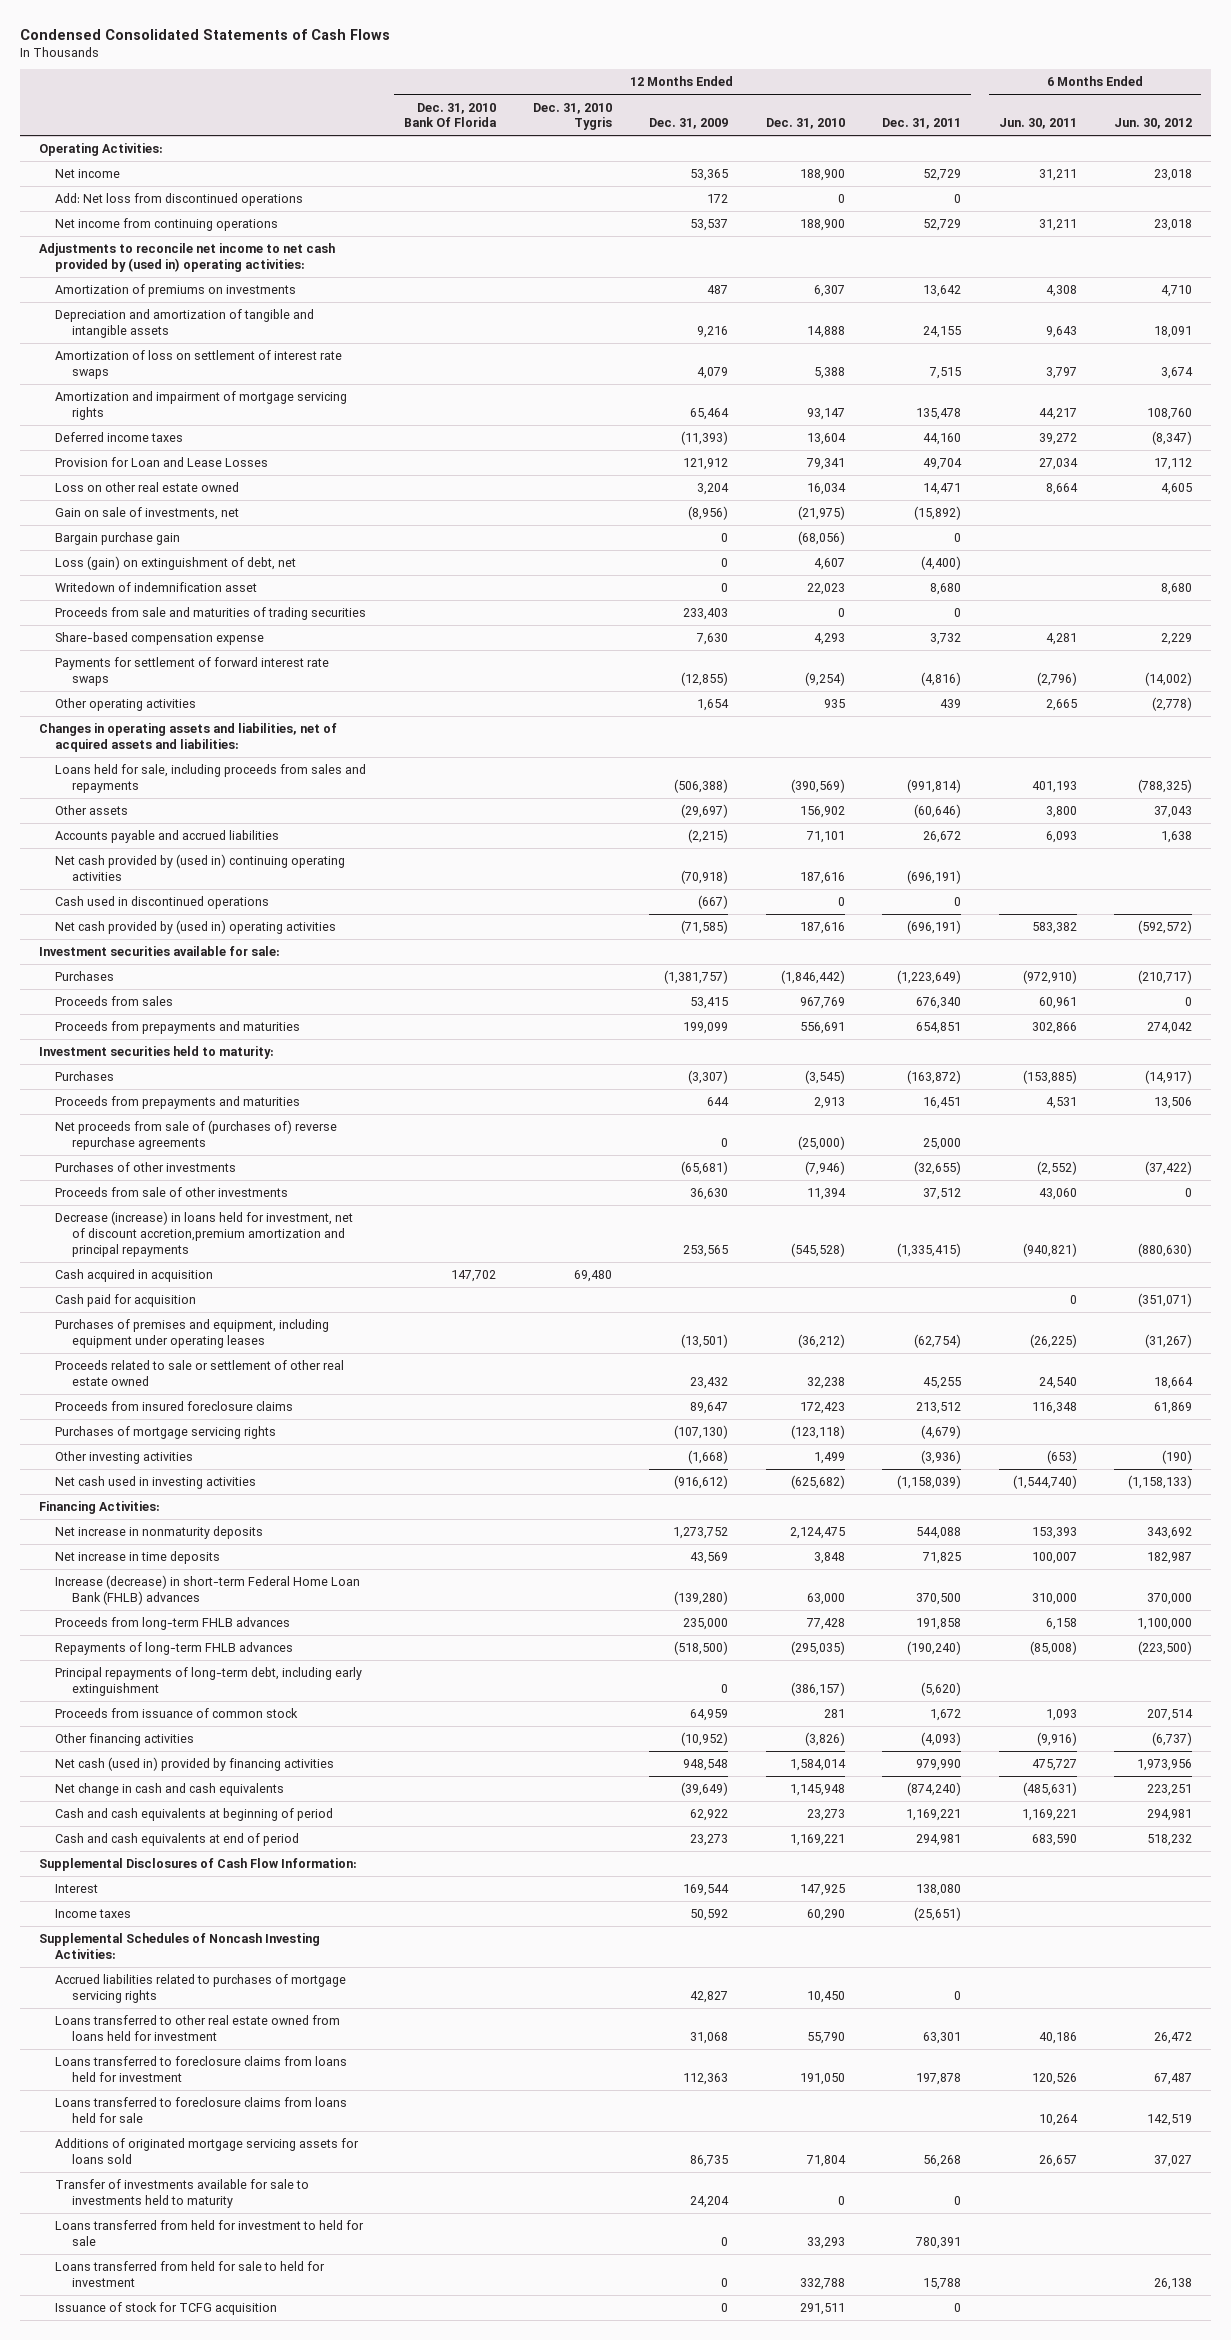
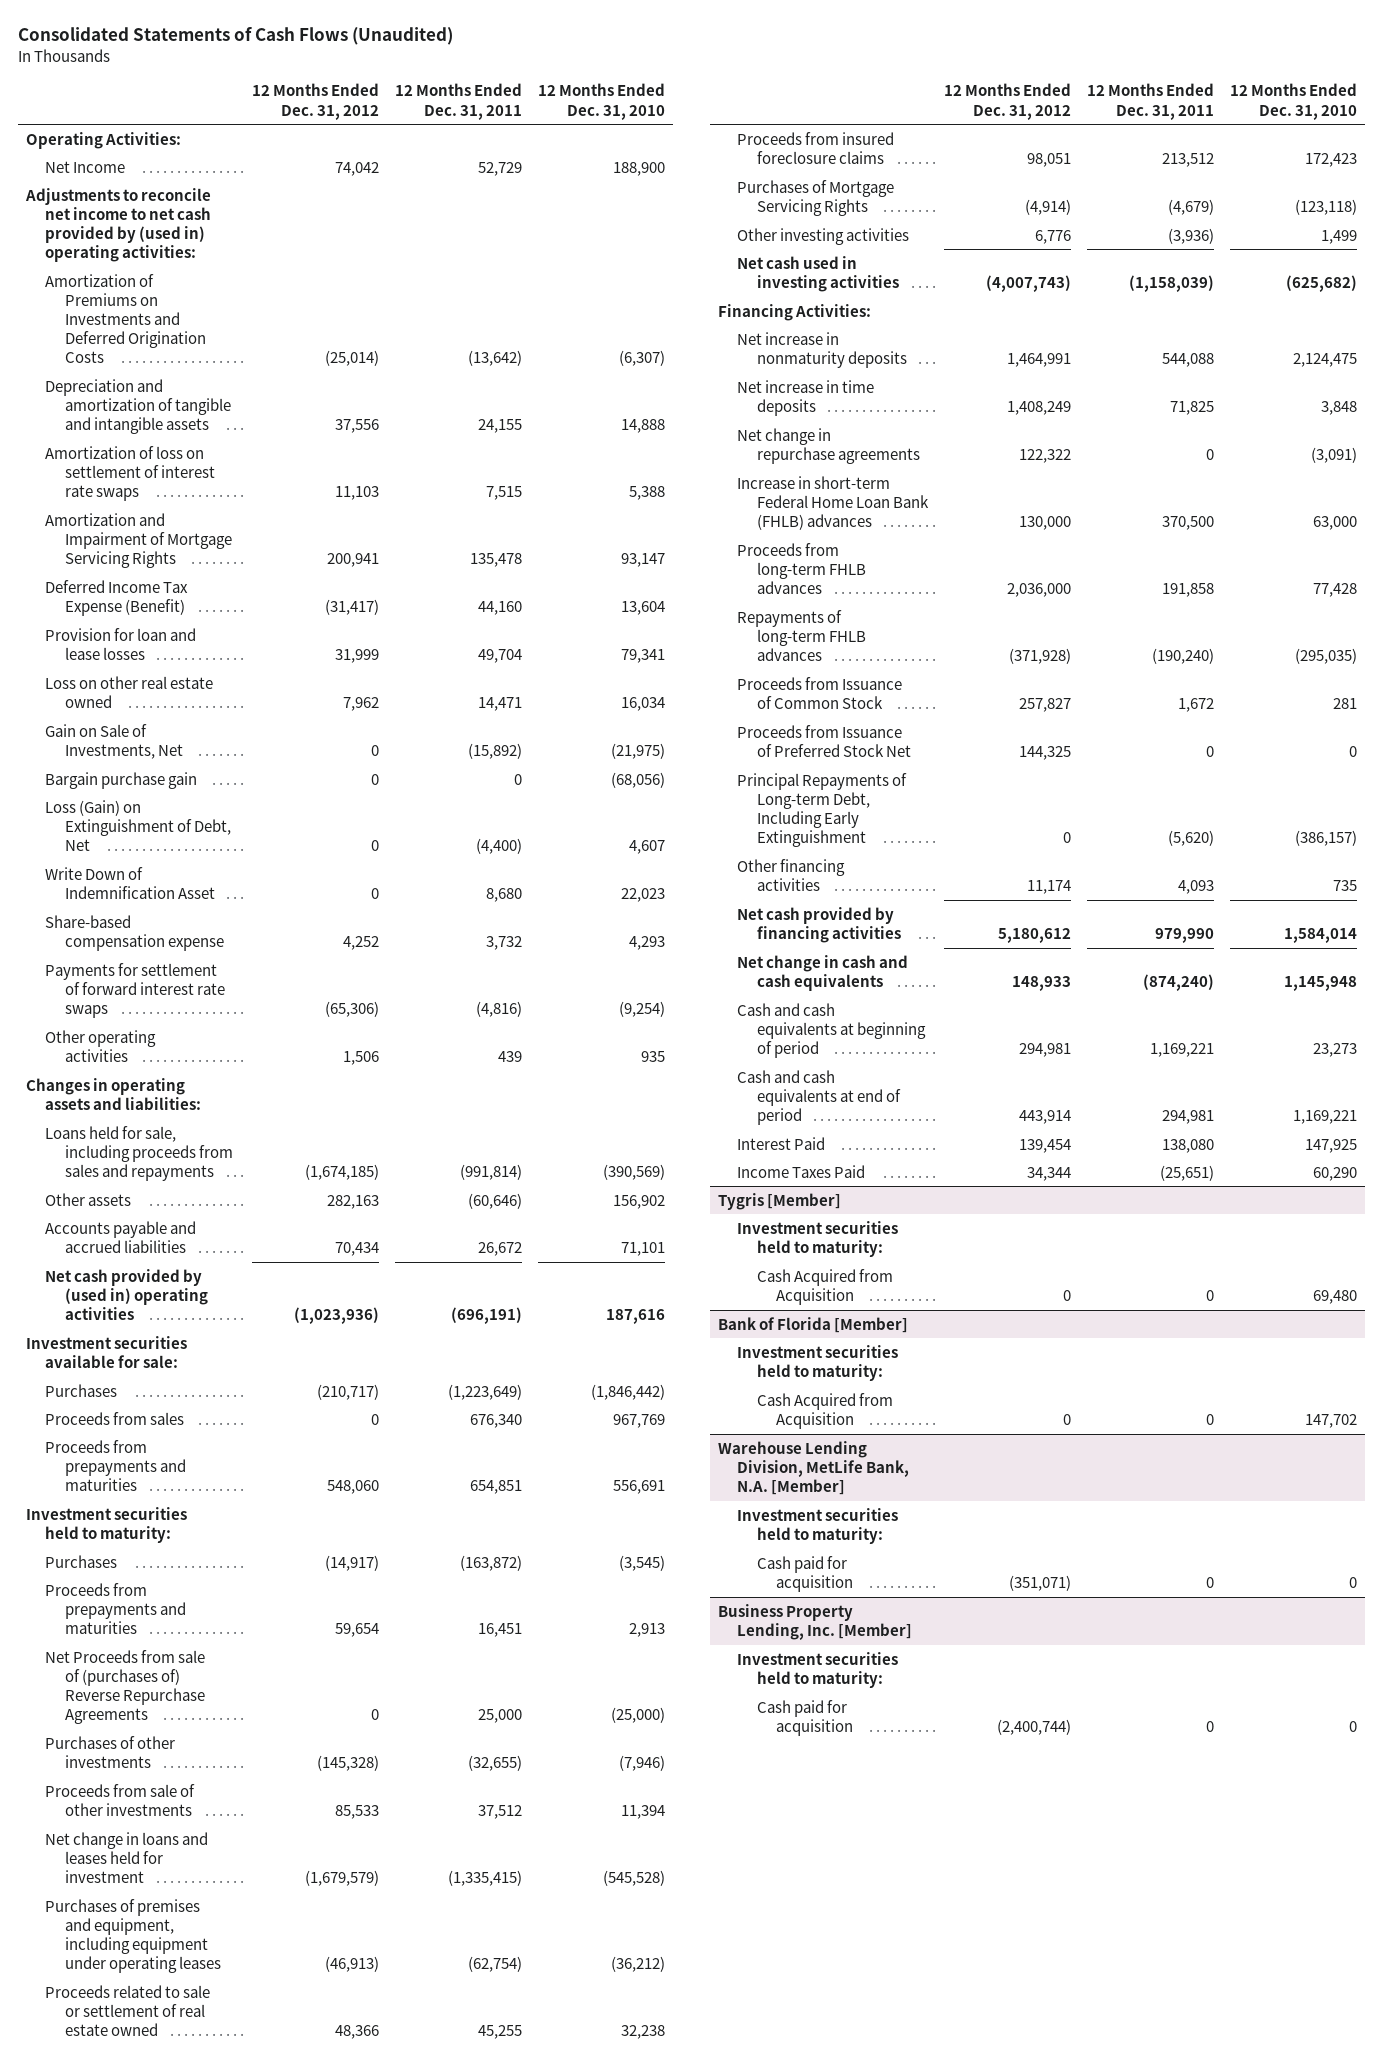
- Condensed Consolidated Statements of Cash Flows
+ Consolidated Statements of Cash Flows (Unaudited)
- | 12 Months Ended Dec. 31, 2010 Bank Of Florida | 12 Months Ended Dec. 31, 2010 Tygris | 12 Months Ended Dec. 31, 2009 | 12 Months Ended Dec. 31, 2010 | 12 Months Ended Dec. 31, 2011 | 6 Months Ended Jun. 30, 2011 | 6 Months Ended Jun. 30, 2012
+ | 12 Months Ended Dec. 31, 2012 | 12 Months Ended Dec. 31, 2011 | 12 Months Ended Dec. 31, 2010
- Net income | | | 53,365 | 188,900 | 52,729 | 31,211 | 23,018
- Add: Net loss from discontinued operations | | | 172 | 0 | 0 | |
- Net income from continuing operations | | | 53,537 | 188,900 | 52,729 | 31,211 | 23,018
+ Net Income | 74,042 | 52,729 | 188,900
- Amortization of premiums on investments | | | 487 | 6,307 | 13,642 | 4,308 | 4,710
+ Amortization of Premiums on Investments and Deferred Origination Costs | (25,014) | (13,642) | (6,307)
- Amortization and impairment of mortgage servicing rights | | | 65,464 | 93,147 | 135,478 | 44,217 | 108,760
- Deferred income taxes | | | (11,393) | 13,604 | 44,160 | 39,272 | (8,347)
- Provision for Loan and Lease Losses | | | 121,912 | 79,341 | 49,704 | 27,034 | 17,112
+ Amortization and Impairment of Mortgage Servicing Rights | 200,941 | 135,478 | 93,147
+ Deferred Income Tax Expense (Benefit) | (31,417) | 44,160 | 13,604
+ Provision for loan and lease losses | 31,999 | 49,704 | 79,341
- Gain on sale of investments, net | | | (8,956) | (21,975) | (15,892) | |
+ Gain on Sale of Investments, Net | 0 | (15,892) | (21,975)
- Loss (gain) on extinguishment of debt, net | | | 0 | 4,607 | (4,400) | |
- Writedown of indemnification asset | | | 0 | 22,023 | 8,680 | | 8,680
- Proceeds from sale and maturities of trading securities | | | 233,403 | 0 | 0 | |
+ Loss (Gain) on Extinguishment of Debt, Net | 0 | (4,400) | 4,607
+ Write Down of Indemnification Asset | 0 | 8,680 | 22,023
- Changes in operating assets and liabilities, net of acquired assets and liabilities:
+ Changes in operating assets and liabilities:
- Net cash provided by (used in) continuing operating activities | | | (70,918) | 187,616 | (696,191) | |
- Cash used in discontinued operations | | | (667) | 0 | 0 | |
- Net proceeds from sale of (purchases of) reverse repurchase agreements | | | 0 | (25,000) | 25,000 | |
+ Net Proceeds from sale of (purchases of) Reverse Repurchase Agreements | 0 | 25,000 | (25,000)
- Decrease (increase) in loans held for investment, net of discount accretion,premium amortization and principal repayments | | | 253,565 | (545,528) | (1,335,415) | (940,821) | (880,630)
- Cash acquired in acquisition | 147,702 | 69,480 | | | | |
- Cash paid for acquisition | | | | | | 0 | (351,071)
+ Net change in loans and leases held for investment | (1,679,579) | (1,335,415) | (545,528)
- Proceeds related to sale or settlement of other real estate owned | | | 23,432 | 32,238 | 45,255 | 24,540 | 18,664
+ Proceeds related to sale or settlement of real estate owned | 48,366 | 45,255 | 32,238
- Purchases of mortgage servicing rights | | | (107,130) | (123,118) | (4,679) | |
+ Purchases of Mortgage Servicing Rights | (4,914) | (4,679) | (123,118)
- Increase (decrease) in short-term Federal Home Loan Bank (FHLB) advances | | | (139,280) | 63,000 | 370,500 | 310,000 | 370,000
+ Net change in repurchase agreements | 122,322 | 0 | (3,091)
+ Increase in short-term Federal Home Loan Bank (FHLB) advances | 130,000 | 370,500 | 63,000
- Principal repayments of long-term debt, including early extinguishment | | | 0 | (386,157) | (5,620) | |
- Proceeds from issuance of common stock | | | 64,959 | 281 | 1,672 | 1,093 | 207,514
- Other financing activities | | | (10,952) | (3,826) | (4,093) | (9,916) | (6,737)
- Net cash (used in) provided by financing activities | | | 948,548 | 1,584,014 | 979,990 | 475,727 | 1,973,956
+ Proceeds from Issuance of Common Stock | 257,827 | 1,672 | 281
+ Proceeds from Issuance of Preferred Stock Net | 144,325 | 0 | 0
+ Principal Repayments of Long-term Debt, Including Early Extinguishment | 0 | (5,620) | (386,157)
+ Other financing activities | 11,174 | 4,093 | 735
+ Net cash provided by financing activities | 5,180,612 | 979,990 | 1,584,014
- Supplemental Disclosures of Cash Flow Information:
- Interest | | | 169,544 | 147,925 | 138,080 | |
- Income taxes | | | 50,592 | 60,290 | (25,651) | |
- Supplemental Schedules of Noncash Investing Activities:
- Accrued liabilities related to purchases of mortgage servicing rights | | | 42,827 | 10,450 | 0 | |
- Loans transferred to other real estate owned from loans held for investment | | | 31,068 | 55,790 | 63,301 | 40,186 | 26,472
- Loans transferred to foreclosure claims from loans held for investment | | | 112,363 | 191,050 | 197,878 | 120,526 | 67,487
- Loans transferred to foreclosure claims from loans held for sale | | | | | | 10,264 | 142,519
- Additions of originated mortgage servicing assets for loans sold | | | 86,735 | 71,804 | 56,268 | 26,657 | 37,027
- Transfer of investments available for sale to investments held to maturity | | | 24,204 | 0 | 0 | |
- Loans transferred from held for investment to held for sale | | | 0 | 33,293 | 780,391 | |
- Loans transferred from held for sale to held for investment | | | 0 | 332,788 | 15,788 | | 26,138
- Issuance of stock for TCFG acquisition | | | 0 | 291,511 | 0 | |
+ Interest Paid | 139,454 | 138,080 | 147,925
+ Income Taxes Paid | 34,344 | (25,651) | 60,290
+ Tygris [Member]
+ Investment securities held to maturity:
+ Cash Acquired from Acquisition | 0 | 0 | 69,480
+ Bank of Florida [Member]
+ Investment securities held to maturity:
+ Cash Acquired from Acquisition | 0 | 0 | 147,702
+ Warehouse Lending Division, MetLife Bank, N.A. [Member]
+ Investment securities held to maturity:
+ Cash paid for acquisition | (351,071) | 0 | 0
+ Business Property Lending, Inc. [Member]
+ Investment securities held to maturity:
+ Cash paid for acquisition | (2,400,744) | 0 | 0

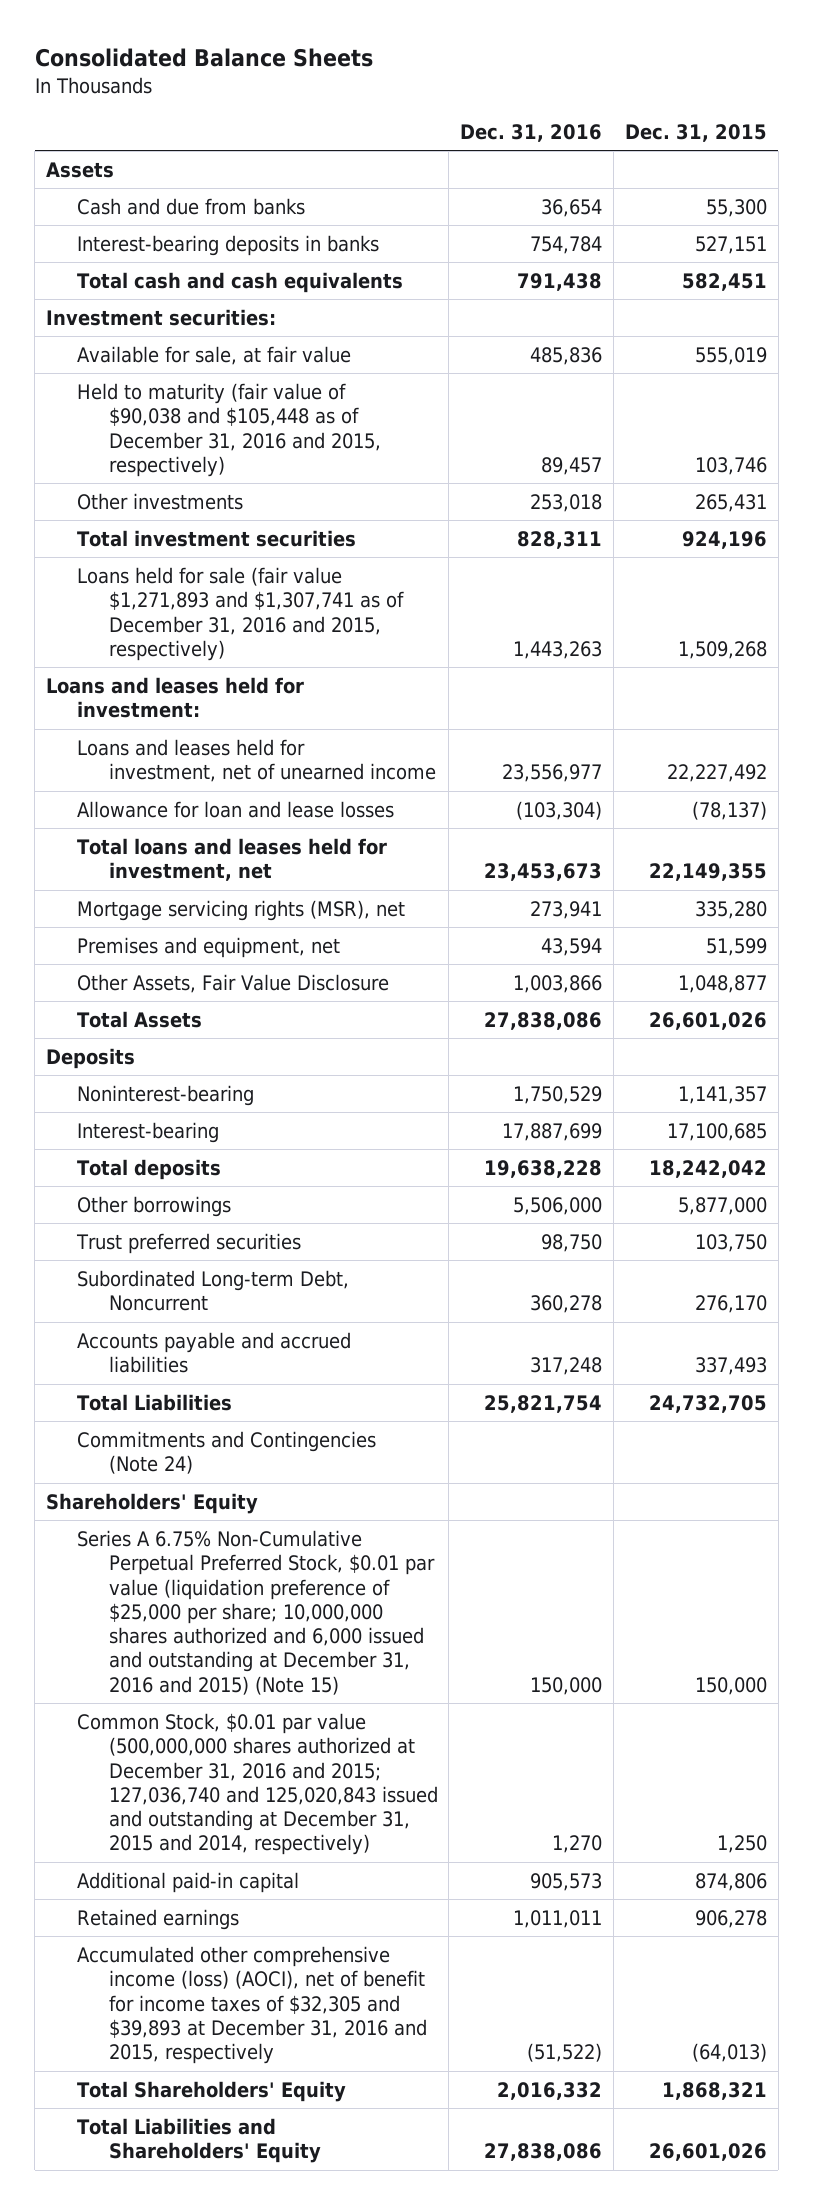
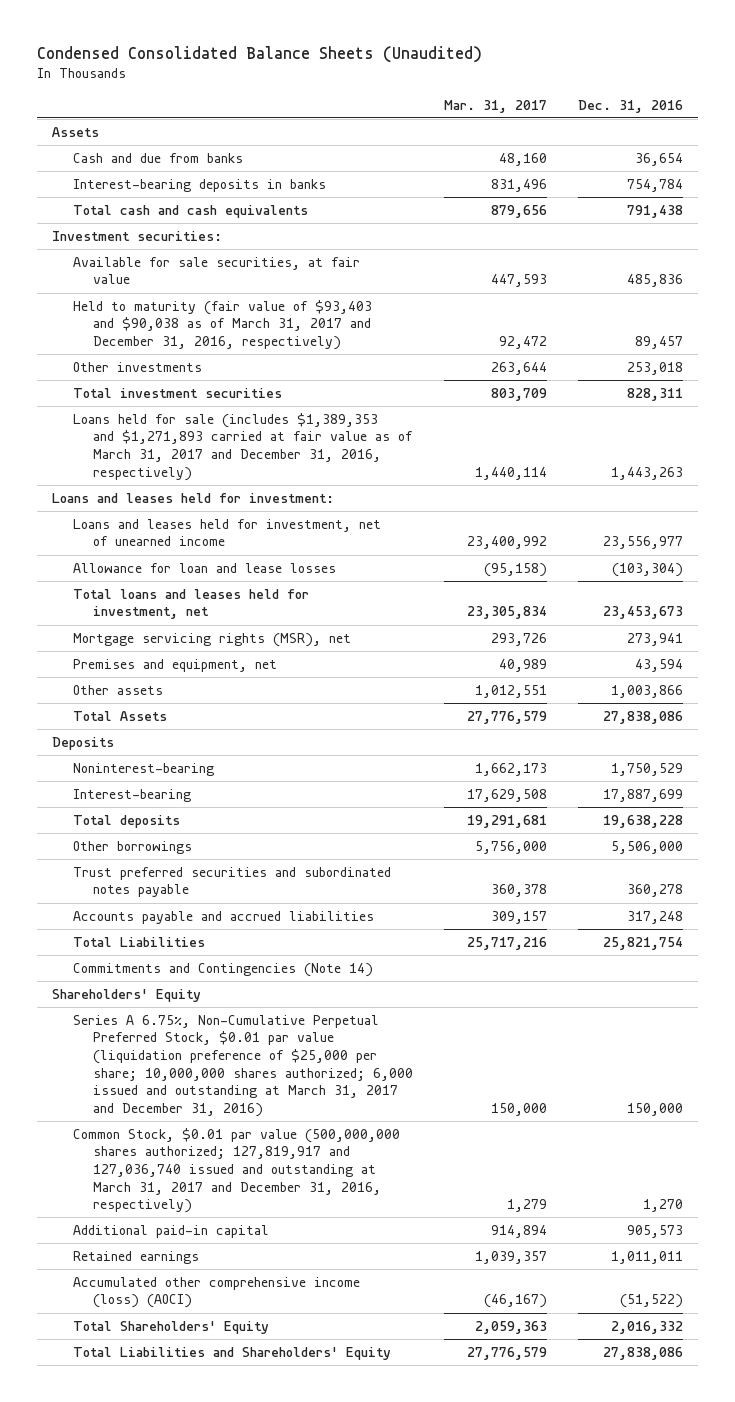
- Consolidated Balance Sheets
+ Condensed Consolidated Balance Sheets (Unaudited)
- | Dec. 31, 2016 | Dec. 31, 2015
+ | Mar. 31, 2017 | Dec. 31, 2016
- Available for sale, at fair value | 485,836 | 555,019
- Held to maturity (fair value of $90,038 and $105,448 as of December 31, 2016 and 2015, respectively) | 89,457 | 103,746
+ Available for sale securities, at fair value | 447,593 | 485,836
+ Held to maturity (fair value of $93,403 and $90,038 as of March 31, 2017 and December 31, 2016, respectively) | 92,472 | 89,457
- Loans held for sale (fair value $1,271,893 and $1,307,741 as of December 31, 2016 and 2015, respectively) | 1,443,263 | 1,509,268
+ Loans held for sale (includes $1,389,353 and $1,271,893 carried at fair value as of March 31, 2017 and December 31, 2016, respectively) | 1,440,114 | 1,443,263
- Other Assets, Fair Value Disclosure | 1,003,866 | 1,048,877
+ Other assets | 1,012,551 | 1,003,866
- Trust preferred securities | 98,750 | 103,750
- Subordinated Long-term Debt, Noncurrent | 360,278 | 276,170
+ Trust preferred securities and subordinated notes payable | 360,378 | 360,278
- Commitments and Contingencies (Note 24)
+ Commitments and Contingencies (Note 14)
- Series A 6.75% Non-Cumulative Perpetual Preferred Stock, $0.01 par value (liquidation preference of $25,000 per share; 10,000,000 shares authorized and 6,000 issued and outstanding at December 31, 2016 and 2015) (Note 15) | 150,000 | 150,000
- Common Stock, $0.01 par value (500,000,000 shares authorized at December 31, 2016 and 2015; 127,036,740 and 125,020,843 issued and outstanding at December 31, 2015 and 2014, respectively) | 1,270 | 1,250
+ Series A 6.75%, Non-Cumulative Perpetual Preferred Stock, $0.01 par value (liquidation preference of $25,000 per share; 10,000,000 shares authorized; 6,000 issued and outstanding at March 31, 2017 and December 31, 2016) | 150,000 | 150,000
+ Common Stock, $0.01 par value (500,000,000 shares authorized; 127,819,917 and 127,036,740 issued and outstanding at March 31, 2017 and December 31, 2016, respectively) | 1,279 | 1,270
- Accumulated other comprehensive income (loss) (AOCI), net of benefit for income taxes of $32,305 and $39,893 at December 31, 2016 and 2015, respectively | (51,522) | (64,013)
+ Accumulated other comprehensive income (loss) (AOCI) | (46,167) | (51,522)

